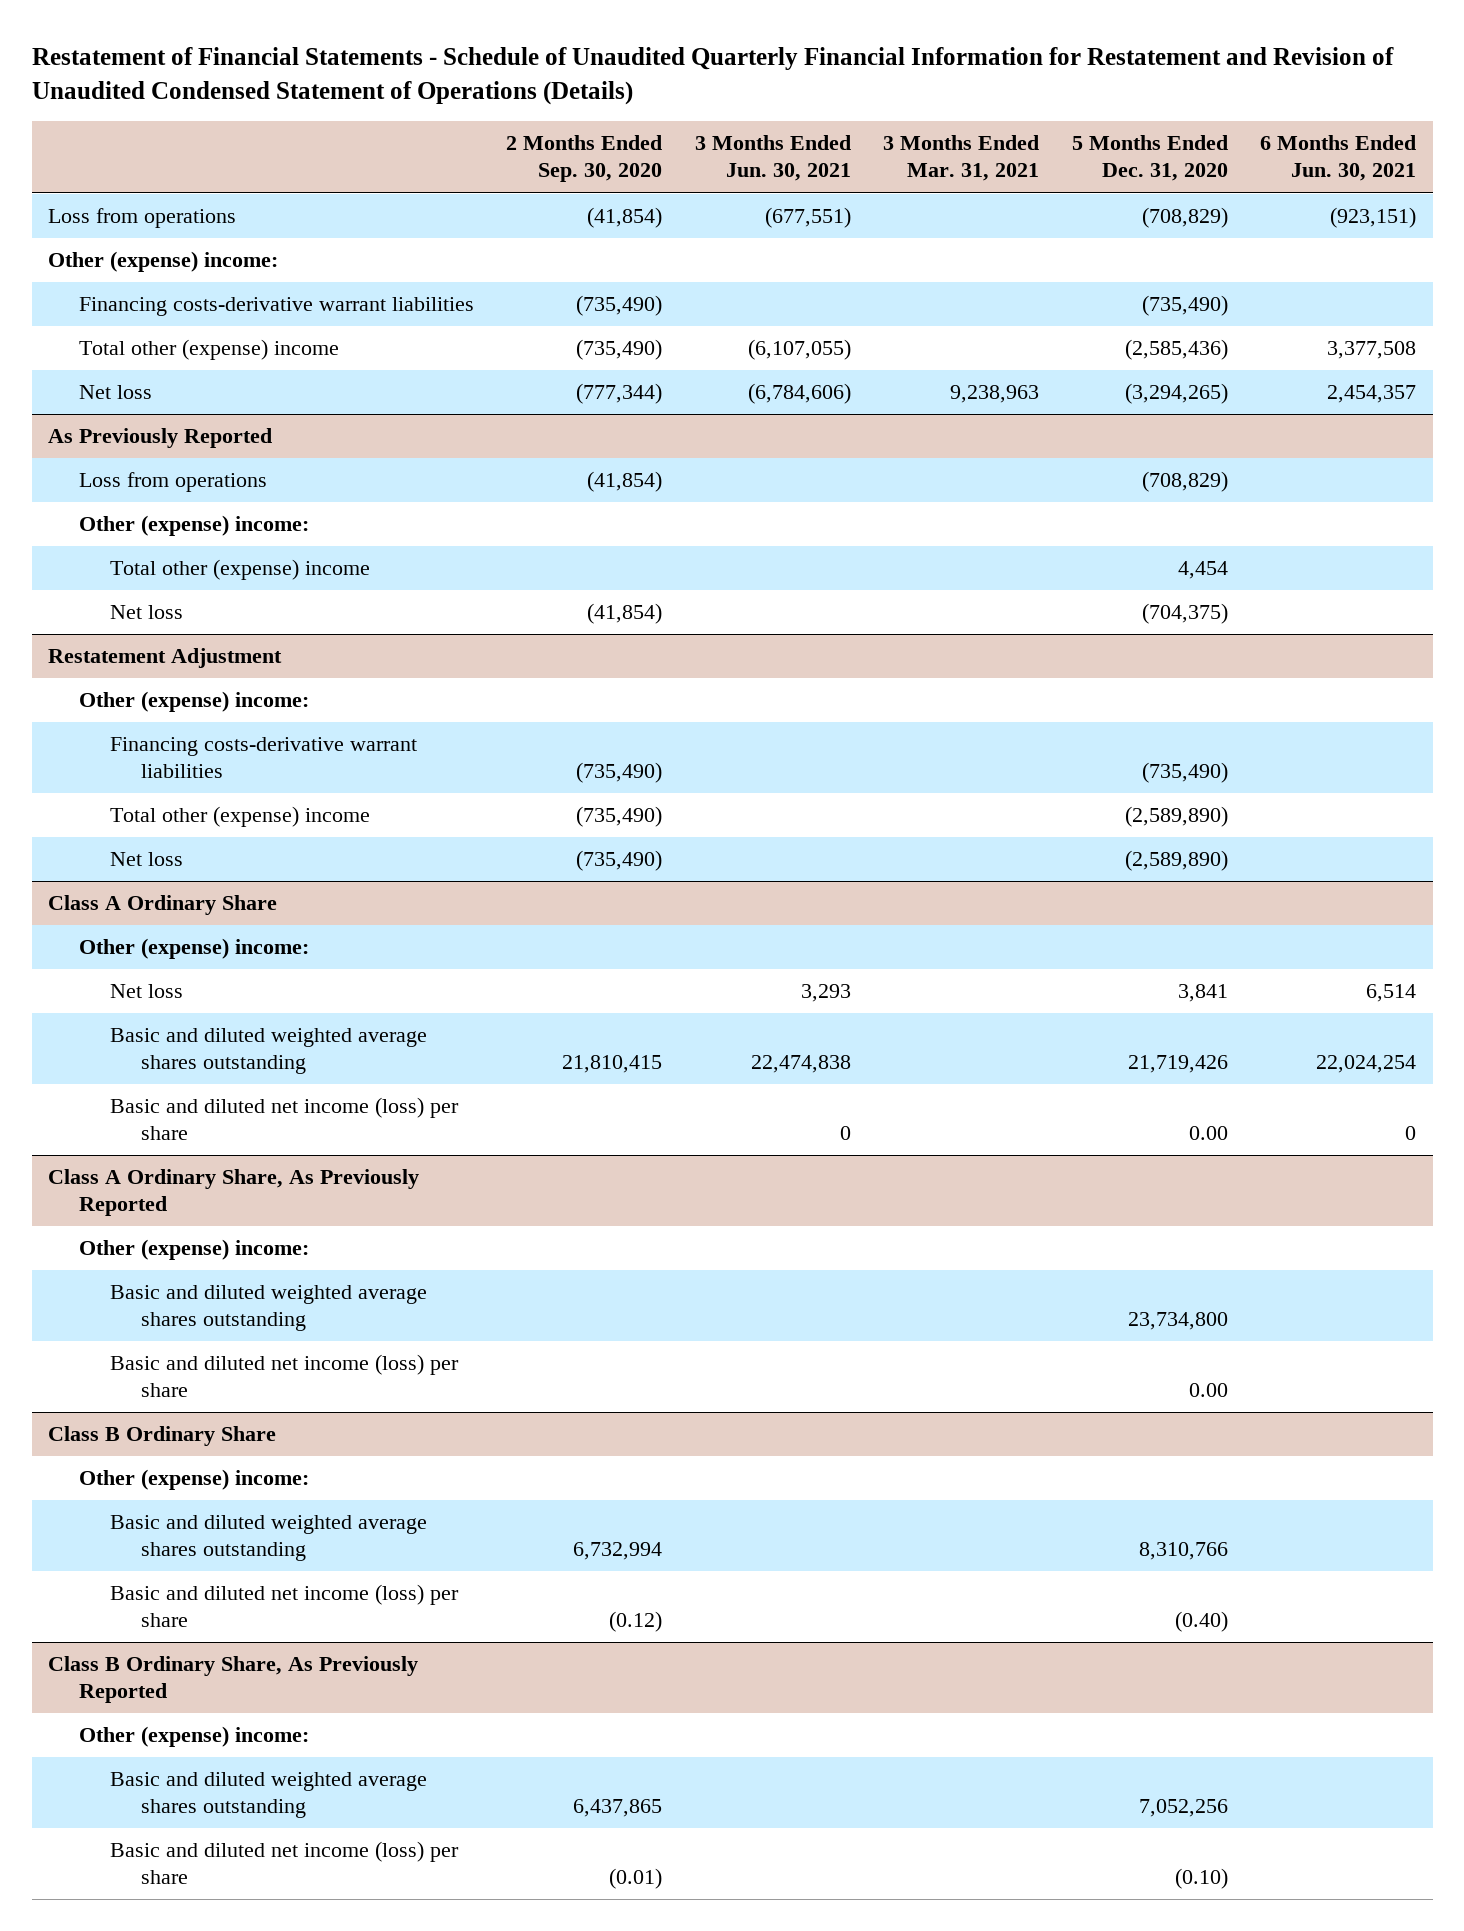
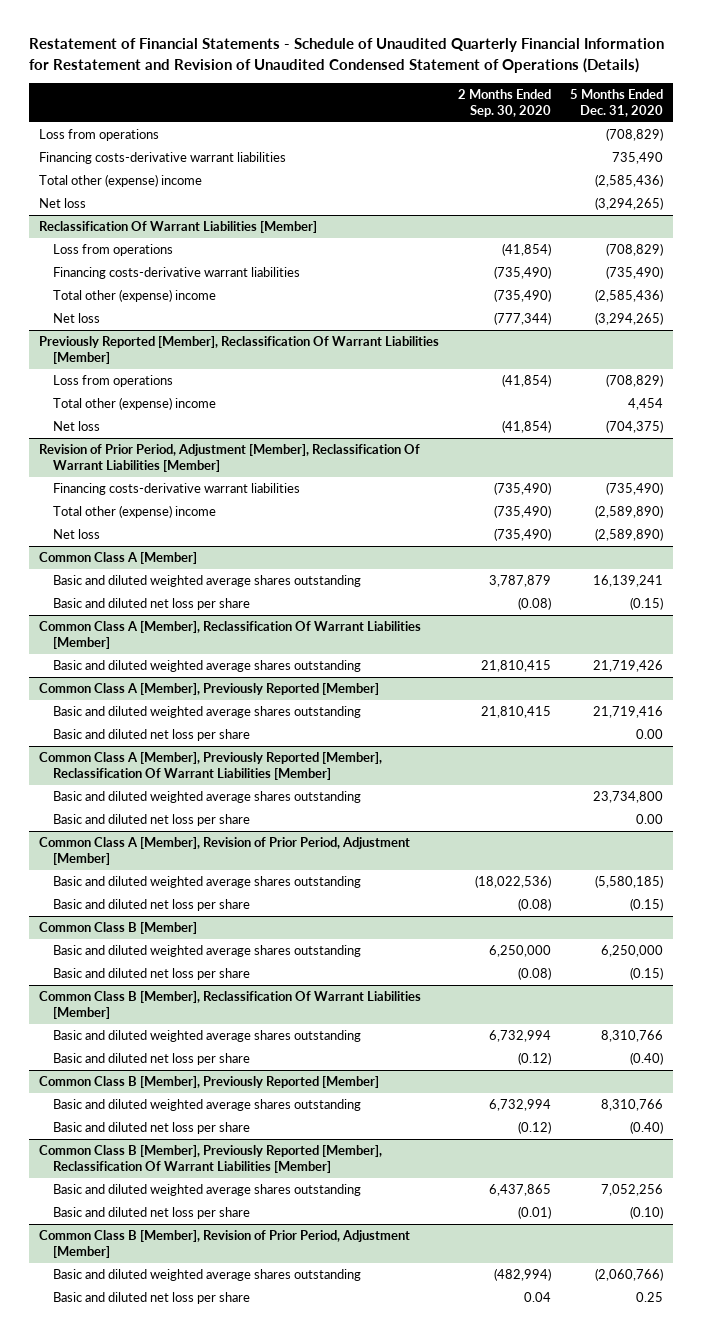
- | 2 Months Ended Sep. 30, 2020 | 3 Months Ended Jun. 30, 2021 | 3 Months Ended Mar. 31, 2021 | 5 Months Ended Dec. 31, 2020 | 6 Months Ended Jun. 30, 2021
+ | 2 Months Ended Sep. 30, 2020 | 5 Months Ended Dec. 31, 2020
+ Loss from operations | | (708,829)
+ Financing costs-derivative warrant liabilities | | 735,490
+ Total other (expense) income | | (2,585,436)
+ Net loss | | (3,294,265)
+ Reclassification Of Warrant Liabilities [Member]
- Other (expense) income:
- As Previously Reported
+ Previously Reported [Member], Reclassification Of Warrant Liabilities [Member]
- Other (expense) income:
- Restatement Adjustment
- Other (expense) income:
+ Revision of Prior Period, Adjustment [Member], Reclassification Of Warrant Liabilities [Member]
- Class A Ordinary Share
- Other (expense) income:
- Net loss | | 3,293 | | 3,841 | 6,514
+ Common Class A [Member]
+ Basic and diluted weighted average shares outstanding | 3,787,879 | 16,139,241
+ Basic and diluted net loss per share | (0.08) | (0.15)
+ Common Class A [Member], Reclassification Of Warrant Liabilities [Member]
- Basic and diluted net income (loss) per share | | 0 | | 0.00 | 0
- Class A Ordinary Share, As Previously Reported
- Other (expense) income:
+ Common Class A [Member], Previously Reported [Member]
+ Basic and diluted weighted average shares outstanding | 21,810,415 | 21,719,416
+ Basic and diluted net loss per share | | 0.00
+ Common Class A [Member], Previously Reported [Member], Reclassification Of Warrant Liabilities [Member]
- Basic and diluted net income (loss) per share | | | | 0.00 |
- Class B Ordinary Share
- Other (expense) income:
+ Basic and diluted net loss per share | | 0.00
+ Common Class A [Member], Revision of Prior Period, Adjustment [Member]
+ Basic and diluted weighted average shares outstanding | (18,022,536) | (5,580,185)
+ Basic and diluted net loss per share | (0.08) | (0.15)
+ Common Class B [Member]
+ Basic and diluted weighted average shares outstanding | 6,250,000 | 6,250,000
+ Basic and diluted net loss per share | (0.08) | (0.15)
+ Common Class B [Member], Reclassification Of Warrant Liabilities [Member]
- Basic and diluted net income (loss) per share | (0.12) | | | (0.40) |
- Class B Ordinary Share, As Previously Reported
- Other (expense) income:
+ Basic and diluted net loss per share | (0.12) | (0.40)
+ Common Class B [Member], Previously Reported [Member]
+ Basic and diluted weighted average shares outstanding | 6,732,994 | 8,310,766
+ Basic and diluted net loss per share | (0.12) | (0.40)
+ Common Class B [Member], Previously Reported [Member], Reclassification Of Warrant Liabilities [Member]
- Basic and diluted net income (loss) per share | (0.01) | | | (0.10) |
+ Basic and diluted net loss per share | (0.01) | (0.10)
+ Common Class B [Member], Revision of Prior Period, Adjustment [Member]
+ Basic and diluted weighted average shares outstanding | (482,994) | (2,060,766)
+ Basic and diluted net loss per share | 0.04 | 0.25

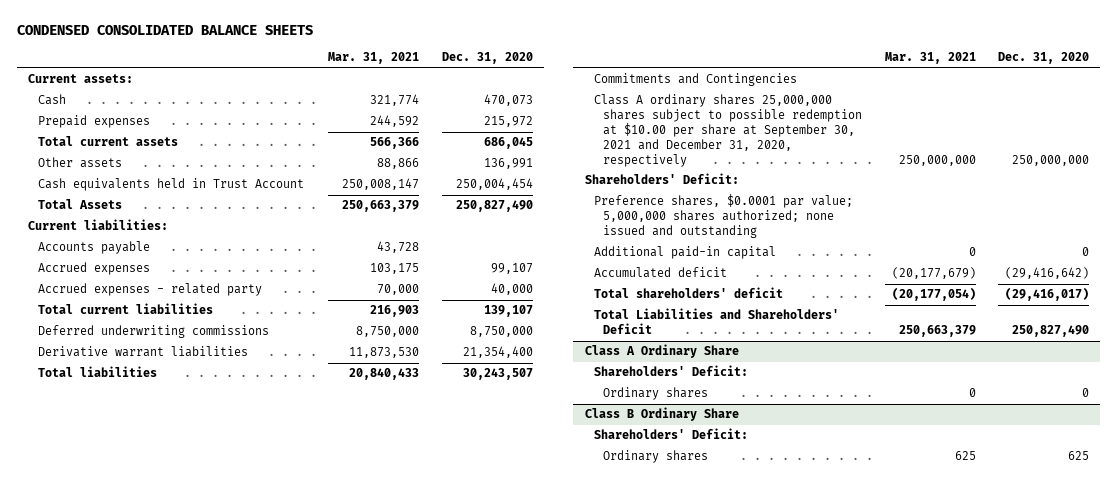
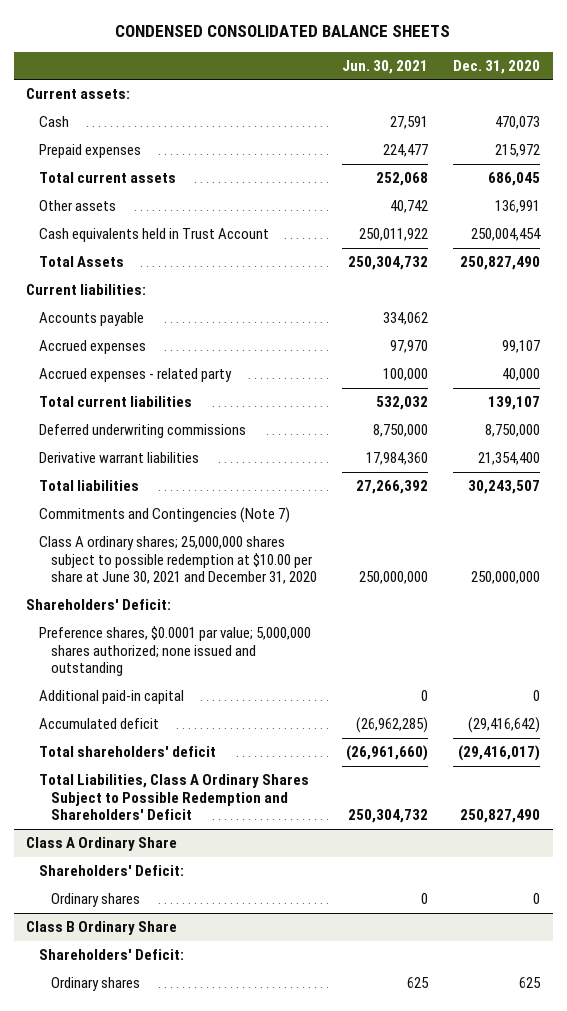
- | Mar. 31, 2021 | Dec. 31, 2020
+ | Jun. 30, 2021 | Dec. 31, 2020
- Commitments and Contingencies
- Class A ordinary shares 25,000,000 shares subject to possible redemption at $10.00 per share at September 30, 2021 and December 31, 2020, respectively | 250,000,000 | 250,000,000
+ Commitments and Contingencies (Note 7)
+ Class A ordinary shares; 25,000,000 shares subject to possible redemption at $10.00 per share at June 30, 2021 and December 31, 2020 | 250,000,000 | 250,000,000
- Total Liabilities and Shareholders' Deficit | 250,663,379 | 250,827,490
+ Total Liabilities, Class A Ordinary Shares Subject to Possible Redemption and Shareholders' Deficit | 250,304,732 | 250,827,490

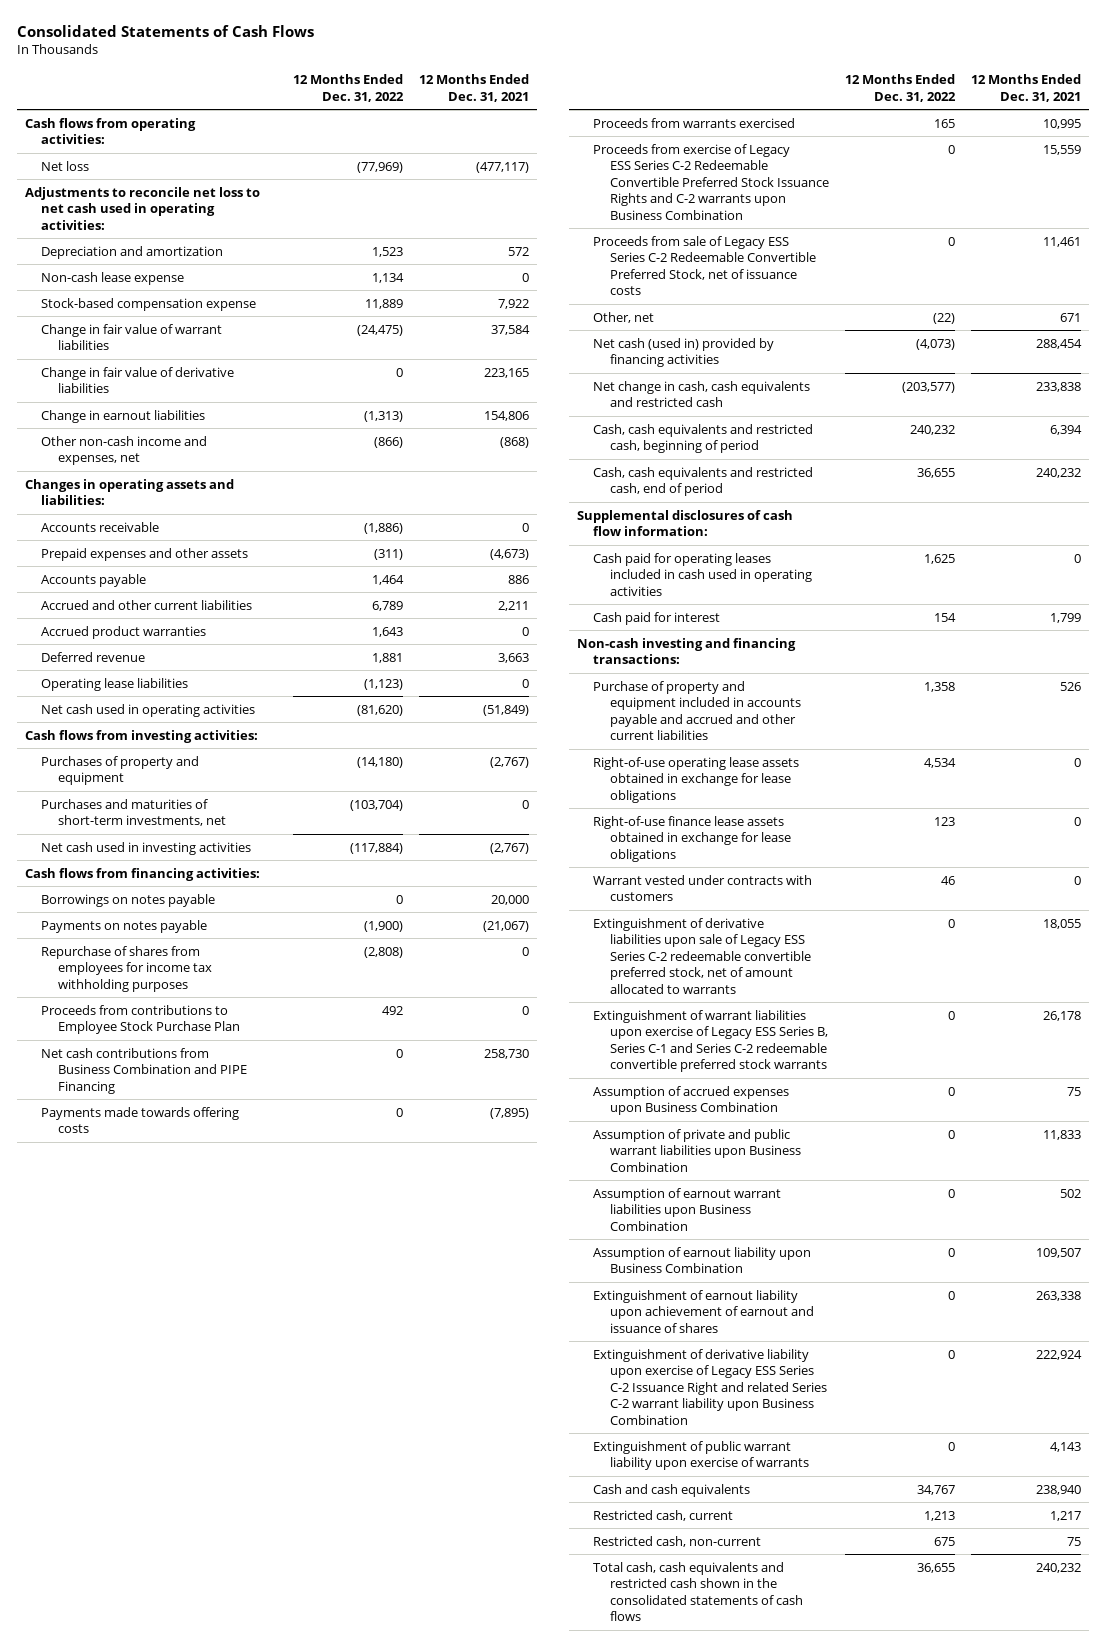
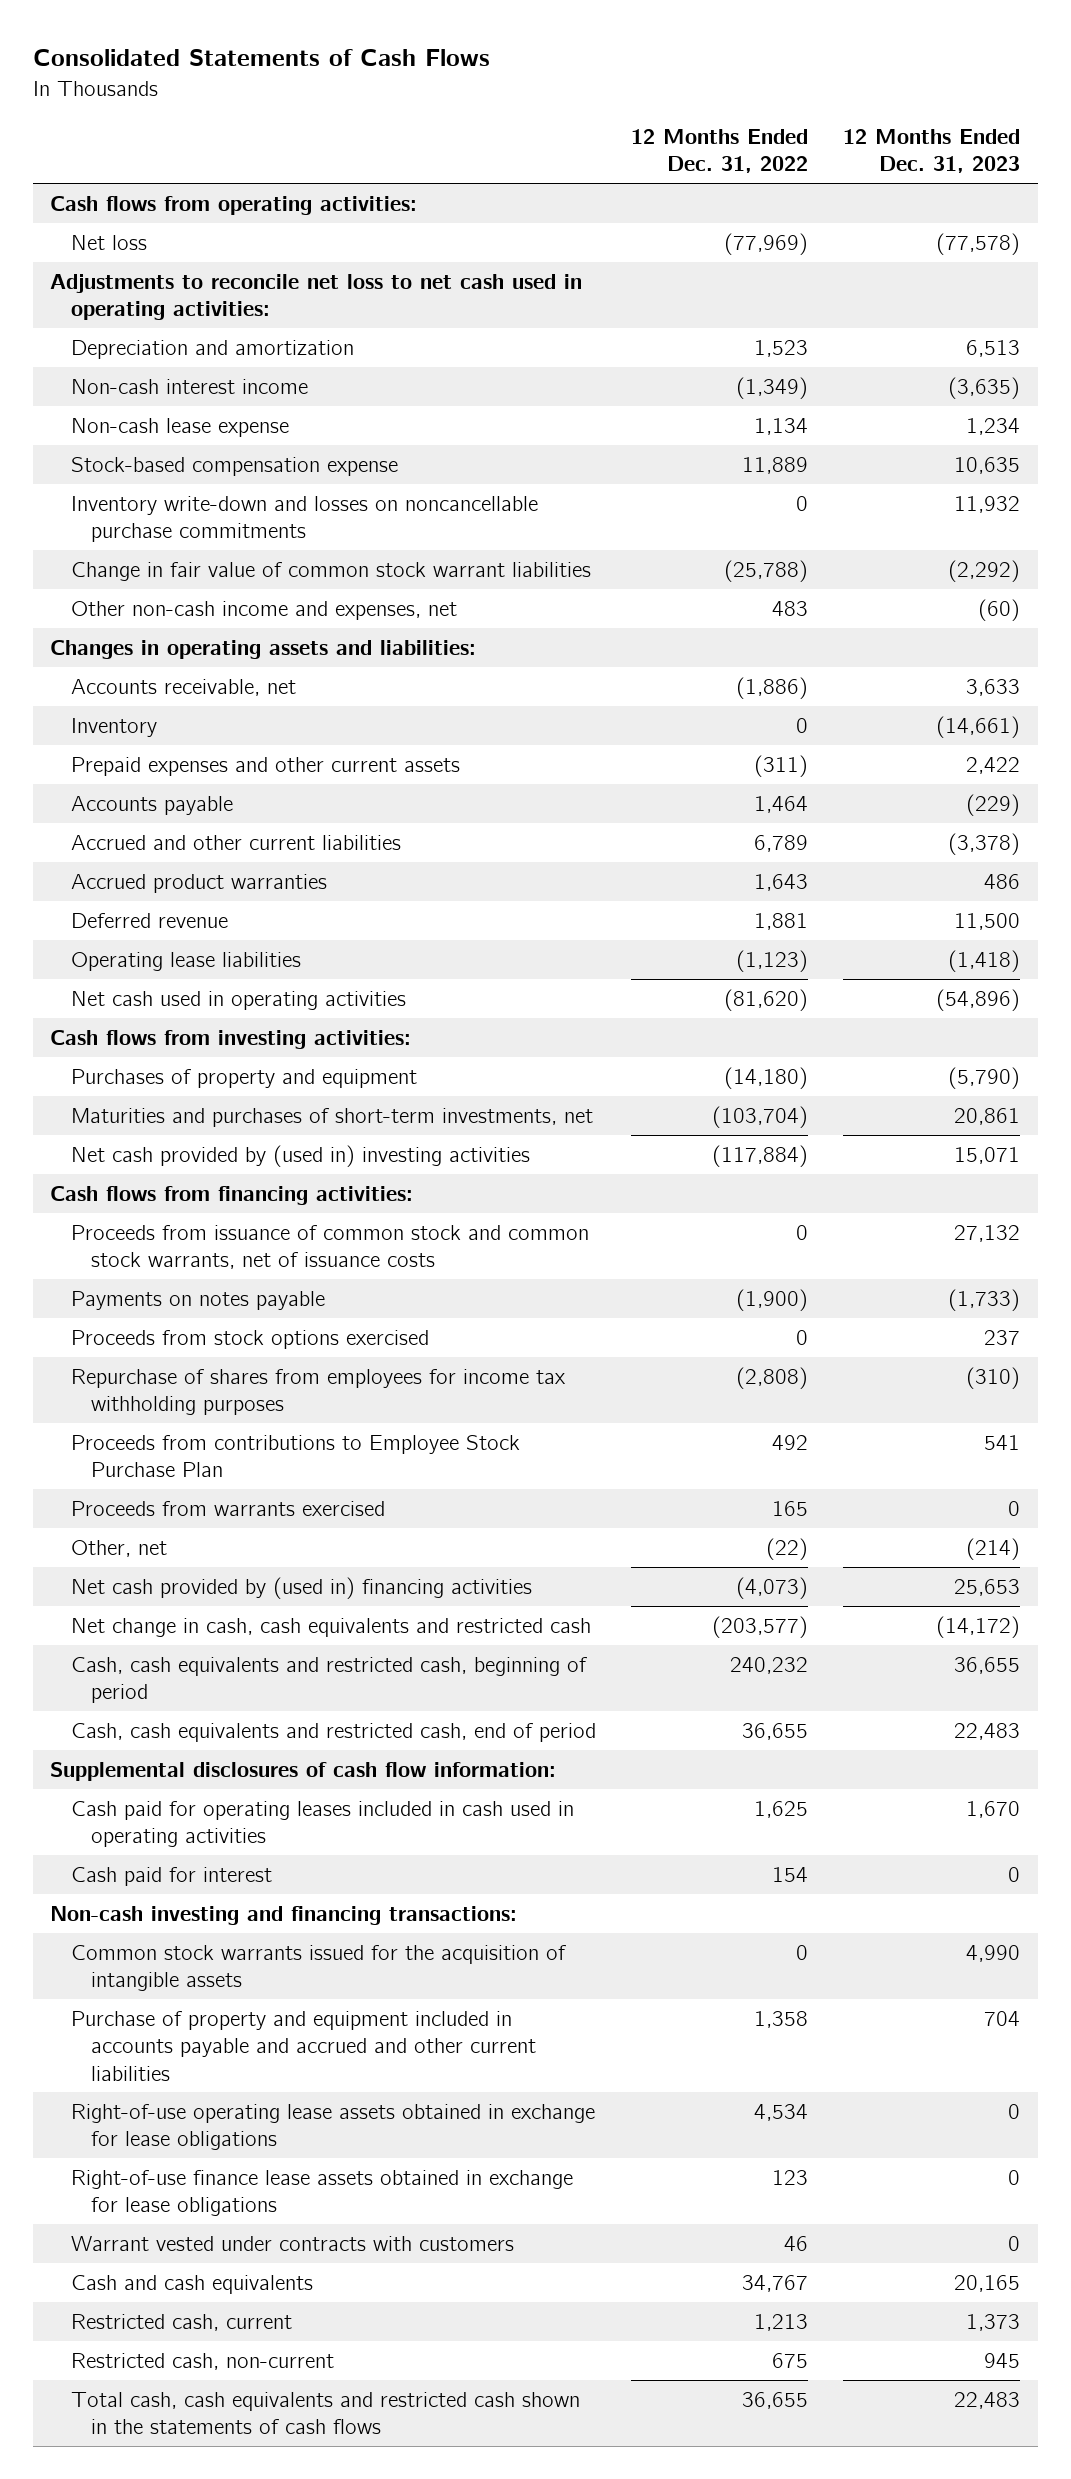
- | 12 Months Ended Dec. 31, 2022 | 12 Months Ended Dec. 31, 2021
+ | 12 Months Ended Dec. 31, 2022 | 12 Months Ended Dec. 31, 2023
+ Non-cash interest income | (1,349) | (3,635)
- Change in fair value of warrant liabilities | (24,475) | 37,584
- Change in fair value of derivative liabilities | 0 | 223,165
- Change in earnout liabilities | (1,313) | 154,806
- Other non-cash income and expenses, net | (866) | (868)
+ Inventory write-down and losses on noncancellable purchase commitments | 0 | 11,932
+ Change in fair value of common stock warrant liabilities | (25,788) | (2,292)
+ Other non-cash income and expenses, net | 483 | (60)
- Accounts receivable | (1,886) | 0
- Prepaid expenses and other assets | (311) | (4,673)
+ Accounts receivable, net | (1,886) | 3,633
+ Inventory | 0 | (14,661)
+ Prepaid expenses and other current assets | (311) | 2,422
- Purchases and maturities of short-term investments, net | (103,704) | 0
- Net cash used in investing activities | (117,884) | (2,767)
+ Maturities and purchases of short-term investments, net | (103,704) | 20,861
+ Net cash provided by (used in) investing activities | (117,884) | 15,071
- Borrowings on notes payable | 0 | 20,000
+ Proceeds from issuance of common stock and common stock warrants, net of issuance costs | 0 | 27,132
+ Proceeds from stock options exercised | 0 | 237
- Net cash contributions from Business Combination and PIPE Financing | 0 | 258,730
- Payments made towards offering costs | 0 | (7,895)
- Proceeds from exercise of Legacy ESS Series C-2 Redeemable Convertible Preferred Stock Issuance Rights and C-2 warrants upon Business Combination | 0 | 15,559
- Proceeds from sale of Legacy ESS Series C-2 Redeemable Convertible Preferred Stock, net of issuance costs | 0 | 11,461
- Net cash (used in) provided by financing activities | (4,073) | 288,454
+ Net cash provided by (used in) financing activities | (4,073) | 25,653
+ Common stock warrants issued for the acquisition of intangible assets | 0 | 4,990
- Extinguishment of derivative liabilities upon sale of Legacy ESS Series C-2 redeemable convertible preferred stock, net of amount allocated to warrants | 0 | 18,055
- Extinguishment of warrant liabilities upon exercise of Legacy ESS Series B, Series C-1 and Series C-2 redeemable convertible preferred stock warrants | 0 | 26,178
- Assumption of accrued expenses upon Business Combination | 0 | 75
- Assumption of private and public warrant liabilities upon Business Combination | 0 | 11,833
- Assumption of earnout warrant liabilities upon Business Combination | 0 | 502
- Assumption of earnout liability upon Business Combination | 0 | 109,507
- Extinguishment of earnout liability upon achievement of earnout and issuance of shares | 0 | 263,338
- Extinguishment of derivative liability upon exercise of Legacy ESS Series C-2 Issuance Right and related Series C-2 warrant liability upon Business Combination | 0 | 222,924
- Extinguishment of public warrant liability upon exercise of warrants | 0 | 4,143
- Total cash, cash equivalents and restricted cash shown in the consolidated statements of cash flows | 36,655 | 240,232
+ Total cash, cash equivalents and restricted cash shown in the statements of cash flows | 36,655 | 22,483

